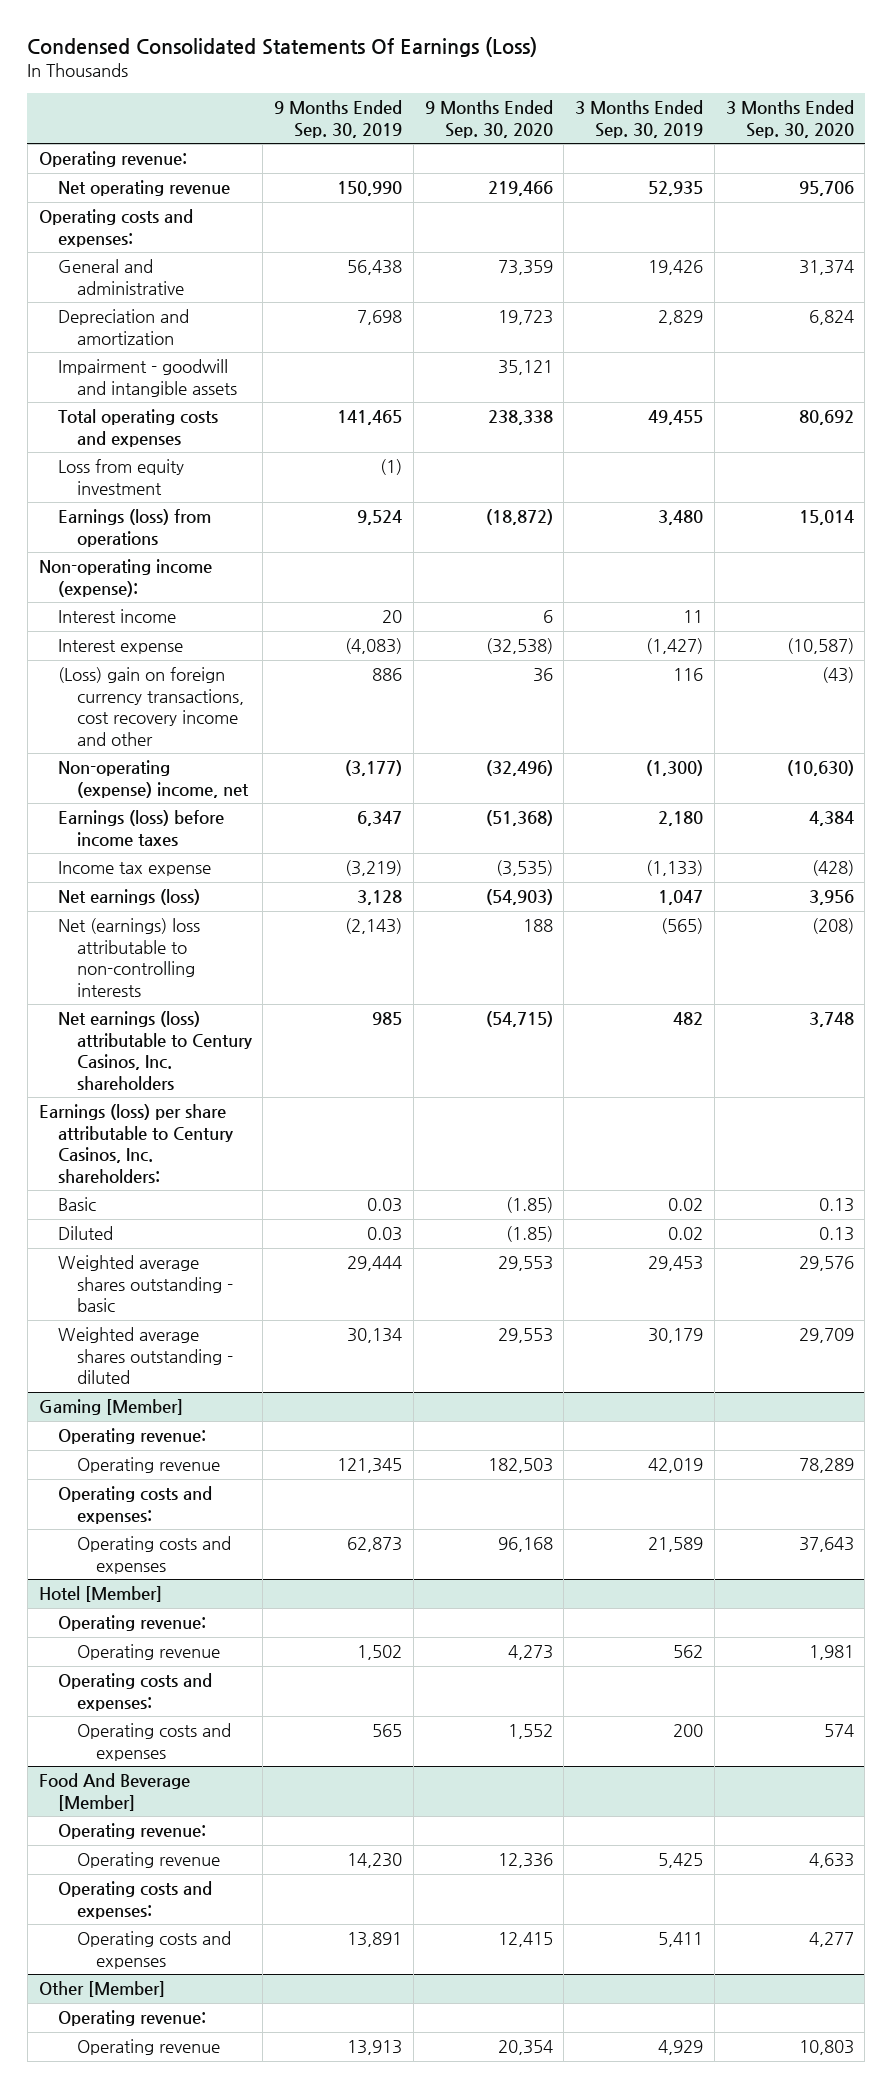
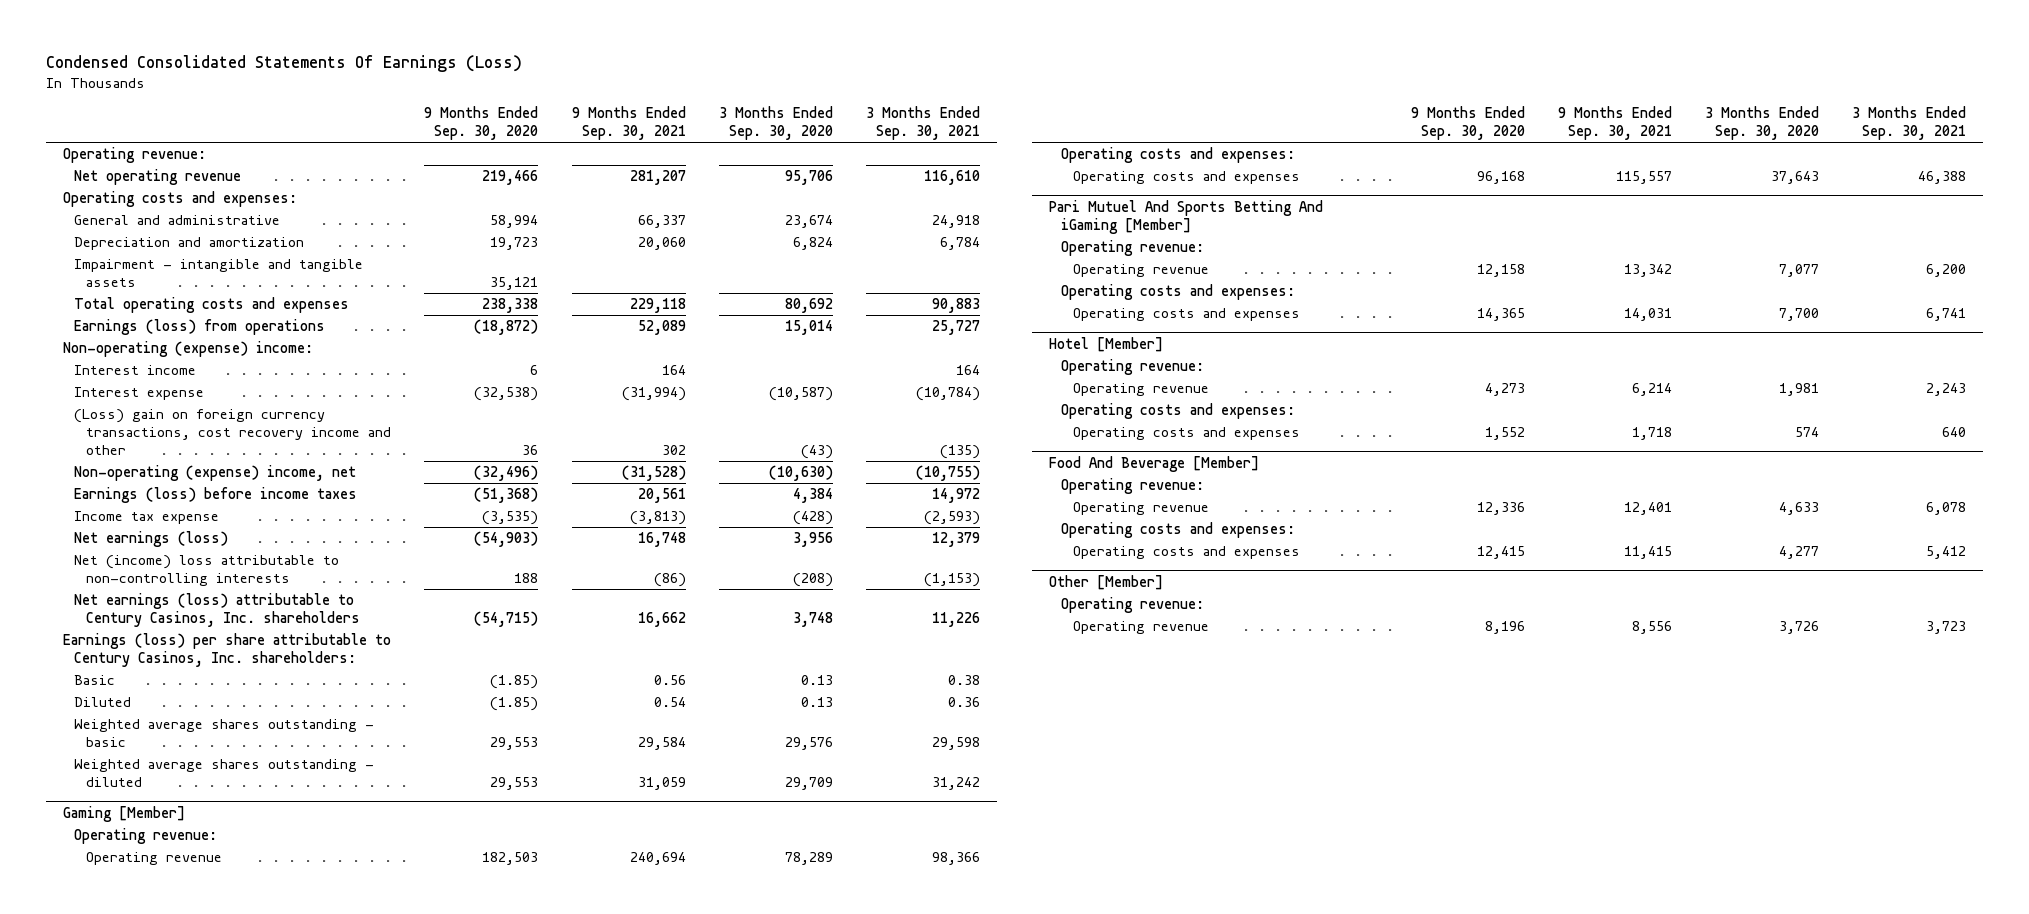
- | 9 Months Ended Sep. 30, 2019 | 9 Months Ended Sep. 30, 2020 | 3 Months Ended Sep. 30, 2019 | 3 Months Ended Sep. 30, 2020
+ | 9 Months Ended Sep. 30, 2020 | 9 Months Ended Sep. 30, 2021 | 3 Months Ended Sep. 30, 2020 | 3 Months Ended Sep. 30, 2021
- General and administrative | 56,438 | 73,359 | 19,426 | 31,374
+ General and administrative | 58,994 | 66,337 | 23,674 | 24,918
- Impairment - goodwill and intangible assets | | 35,121 | |
+ Impairment - intangible and tangible assets | 35,121 | | |
- Loss from equity investment | (1) | | |
- Non-operating income (expense):
+ Non-operating (expense) income:
- Net (earnings) loss attributable to non-controlling interests | (2,143) | 188 | (565) | (208)
+ Net (income) loss attributable to non-controlling interests | 188 | (86) | (208) | (1,153)
+ Pari Mutuel And Sports Betting And iGaming [Member]
+ Operating revenue:
+ Operating revenue | 12,158 | 13,342 | 7,077 | 6,200
+ Operating costs and expenses:
+ Operating costs and expenses | 14,365 | 14,031 | 7,700 | 6,741
@ Other [Member]
- Operating revenue | 13,913 | 20,354 | 4,929 | 10,803
+ Operating revenue | 8,196 | 8,556 | 3,726 | 3,723

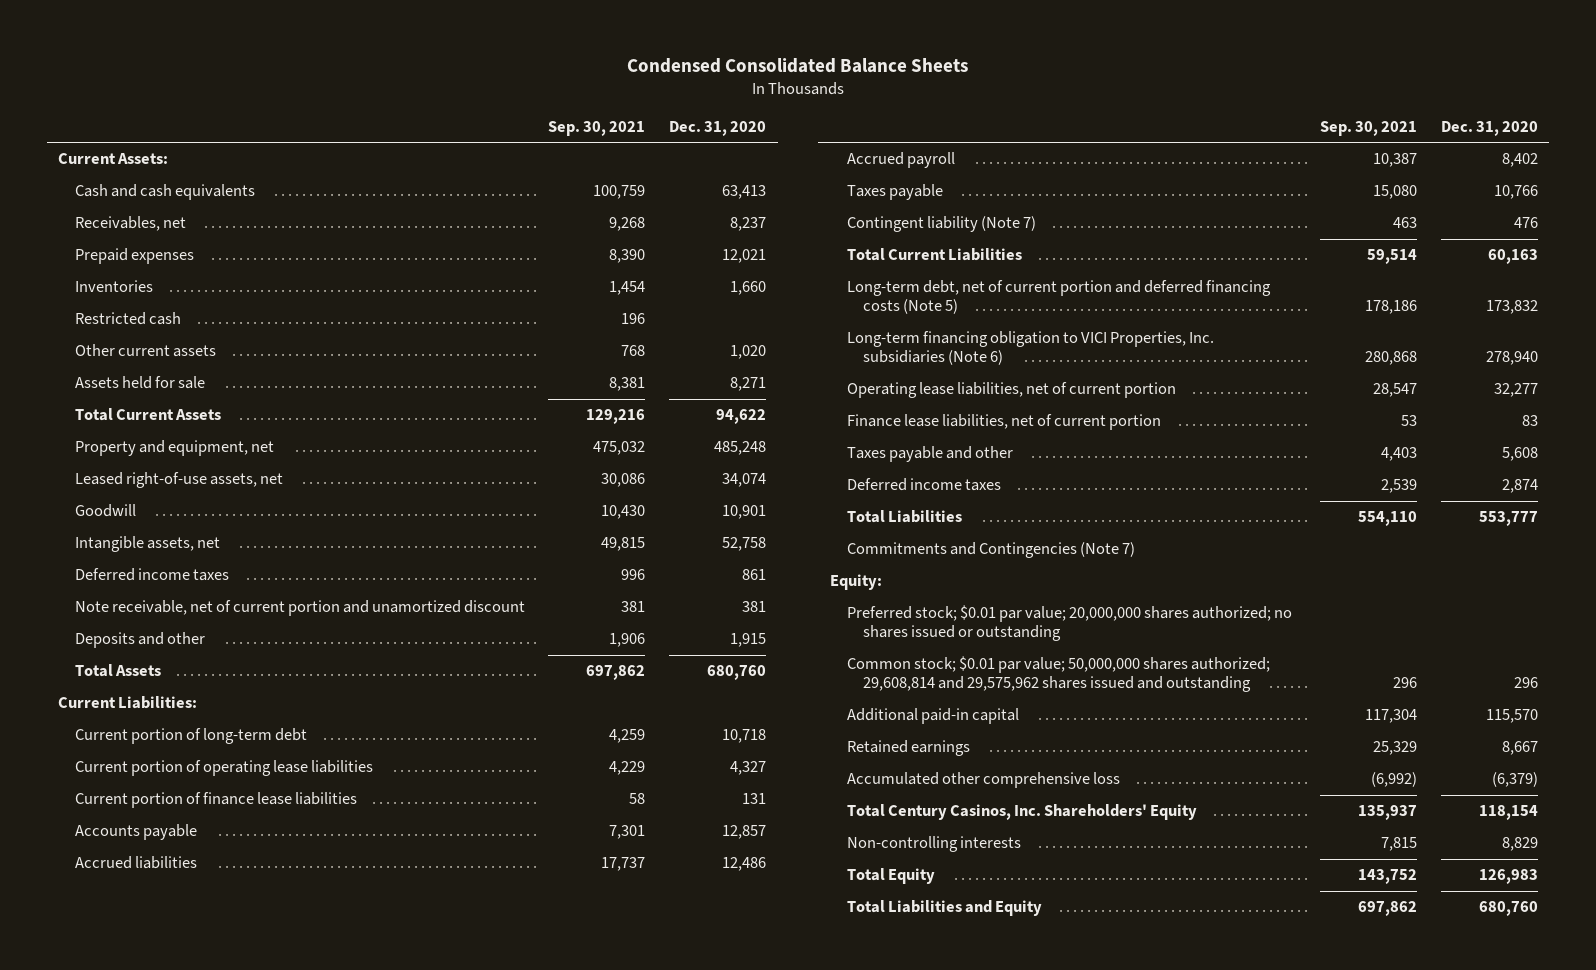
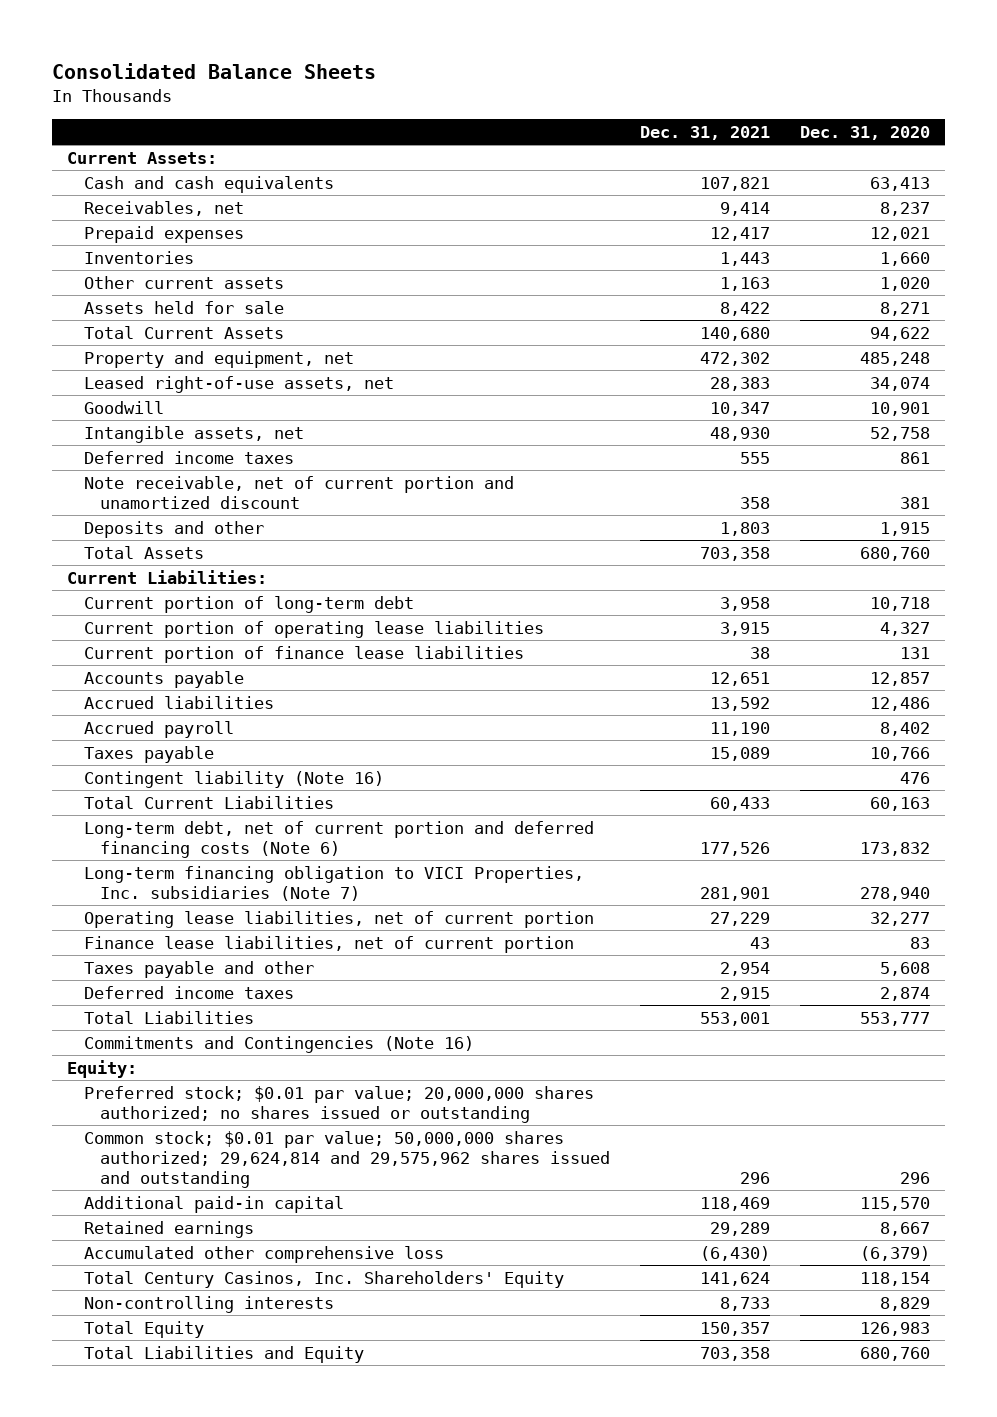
- Condensed Consolidated Balance Sheets
+ Consolidated Balance Sheets
- | Sep. 30, 2021 | Dec. 31, 2020
+ | Dec. 31, 2021 | Dec. 31, 2020
- Restricted cash | 196 |
- Contingent liability (Note 7) | 463 | 476
+ Contingent liability (Note 16) | | 476
- Long-term debt, net of current portion and deferred financing costs (Note 5) | 178,186 | 173,832
- Long-term financing obligation to VICI Properties, Inc. subsidiaries (Note 6) | 280,868 | 278,940
+ Long-term debt, net of current portion and deferred financing costs (Note 6) | 177,526 | 173,832
+ Long-term financing obligation to VICI Properties, Inc. subsidiaries (Note 7) | 281,901 | 278,940
- Commitments and Contingencies (Note 7)
+ Commitments and Contingencies (Note 16)
- Common stock; $0.01 par value; 50,000,000 shares authorized; 29,608,814 and 29,575,962 shares issued and outstanding | 296 | 296
+ Common stock; $0.01 par value; 50,000,000 shares authorized; 29,624,814 and 29,575,962 shares issued and outstanding | 296 | 296

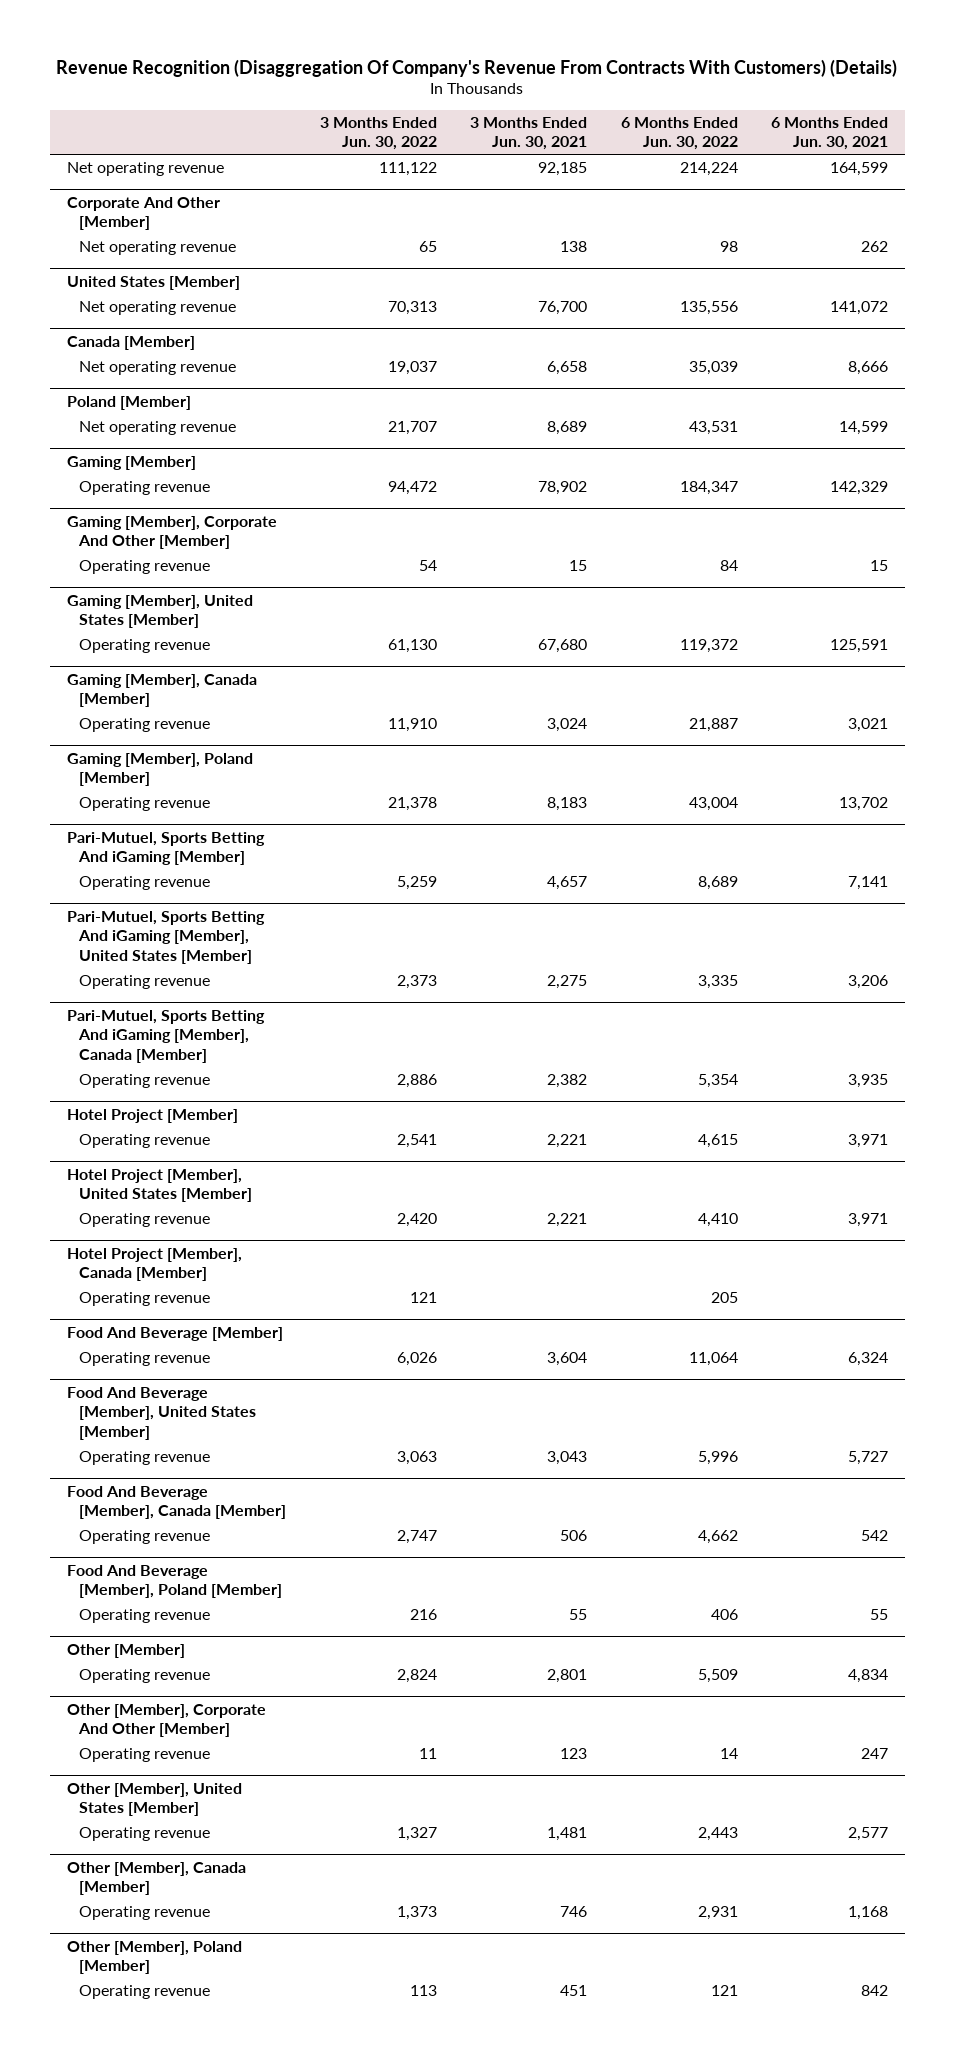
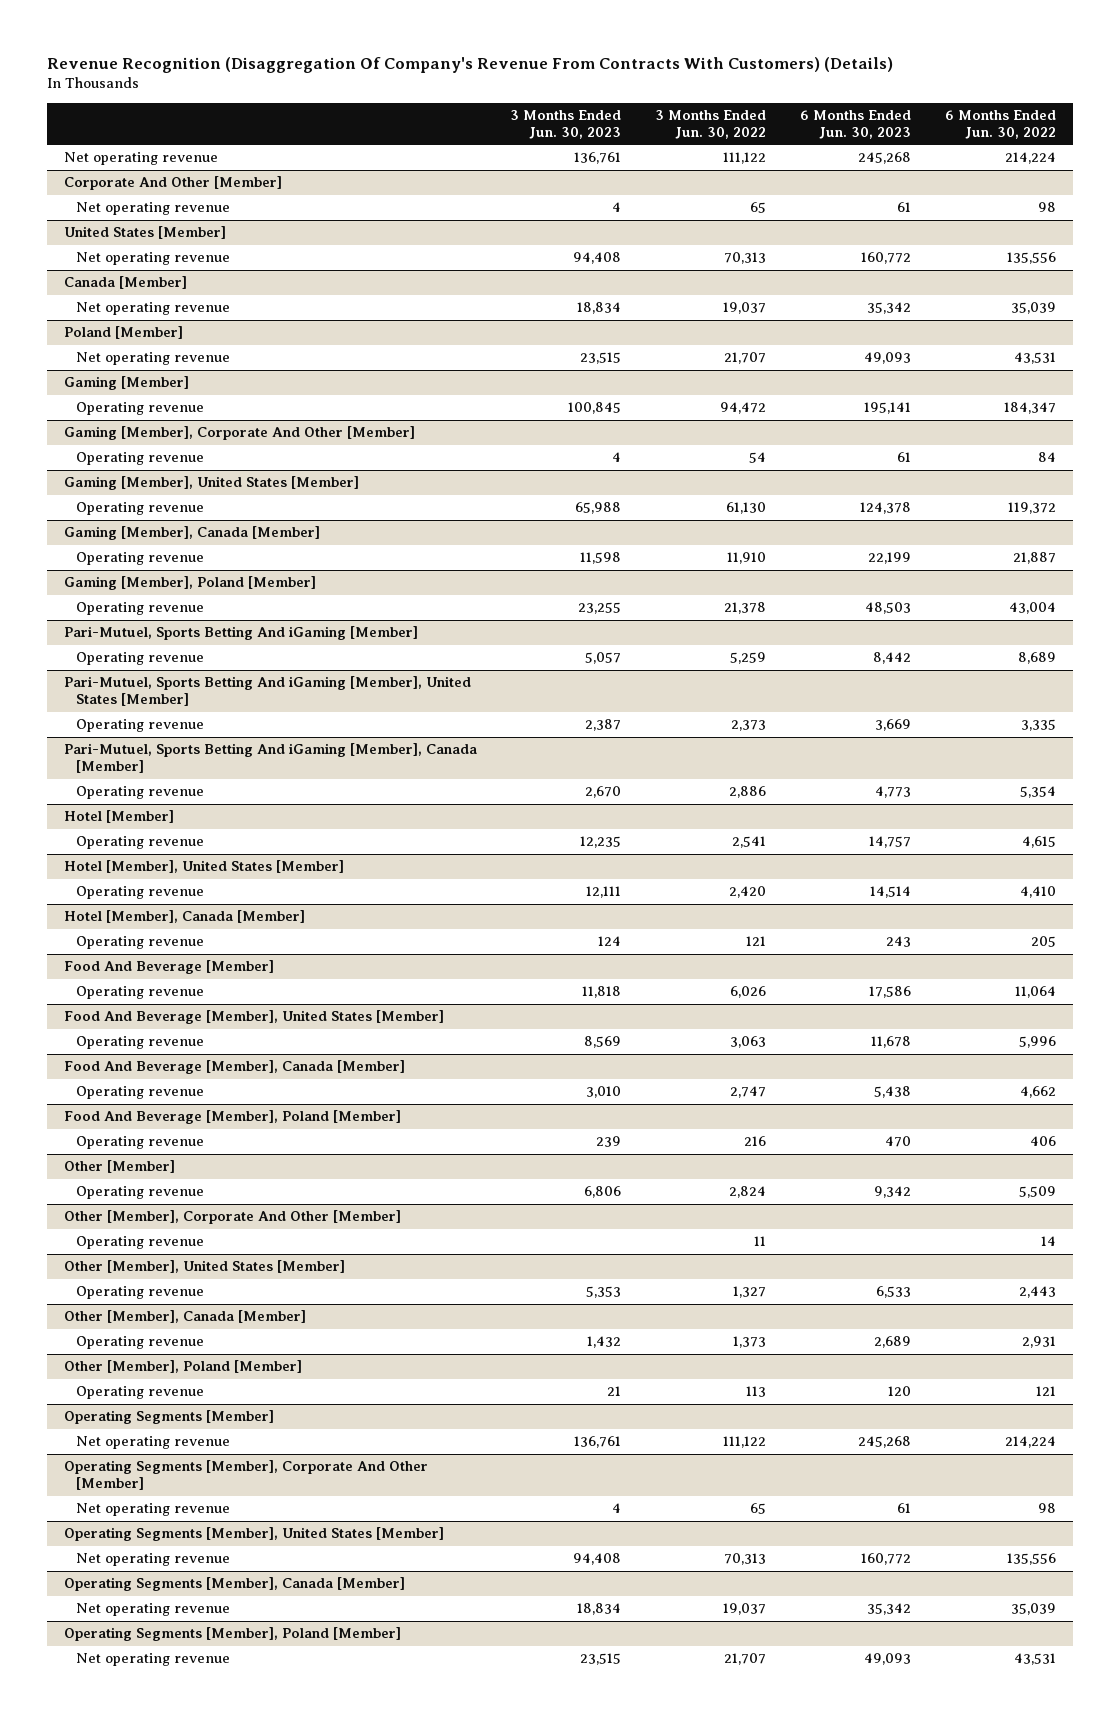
- | 3 Months Ended Jun. 30, 2022 | 3 Months Ended Jun. 30, 2021 | 6 Months Ended Jun. 30, 2022 | 6 Months Ended Jun. 30, 2021
+ | 3 Months Ended Jun. 30, 2023 | 3 Months Ended Jun. 30, 2022 | 6 Months Ended Jun. 30, 2023 | 6 Months Ended Jun. 30, 2022
- Hotel Project [Member]
+ Hotel [Member]
- Hotel Project [Member], United States [Member]
+ Hotel [Member], United States [Member]
- Hotel Project [Member], Canada [Member]
+ Hotel [Member], Canada [Member]
+ Operating Segments [Member]
+ Net operating revenue | 136,761 | 111,122 | 245,268 | 214,224
+ Operating Segments [Member], Corporate And Other [Member]
+ Net operating revenue | 4 | 65 | 61 | 98
+ Operating Segments [Member], United States [Member]
+ Net operating revenue | 94,408 | 70,313 | 160,772 | 135,556
+ Operating Segments [Member], Canada [Member]
+ Net operating revenue | 18,834 | 19,037 | 35,342 | 35,039
+ Operating Segments [Member], Poland [Member]
+ Net operating revenue | 23,515 | 21,707 | 49,093 | 43,531

